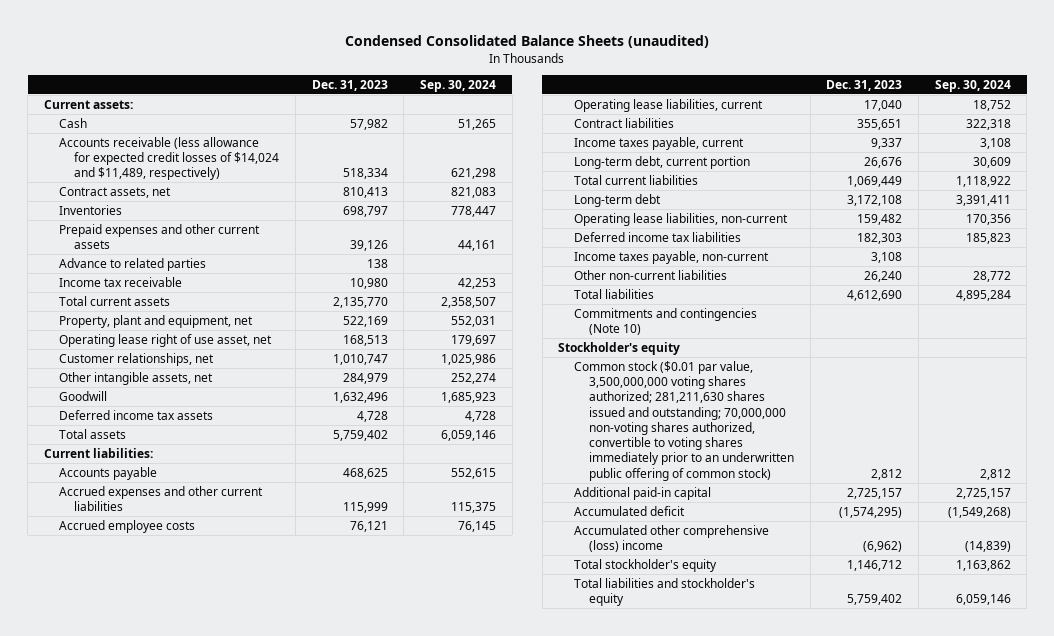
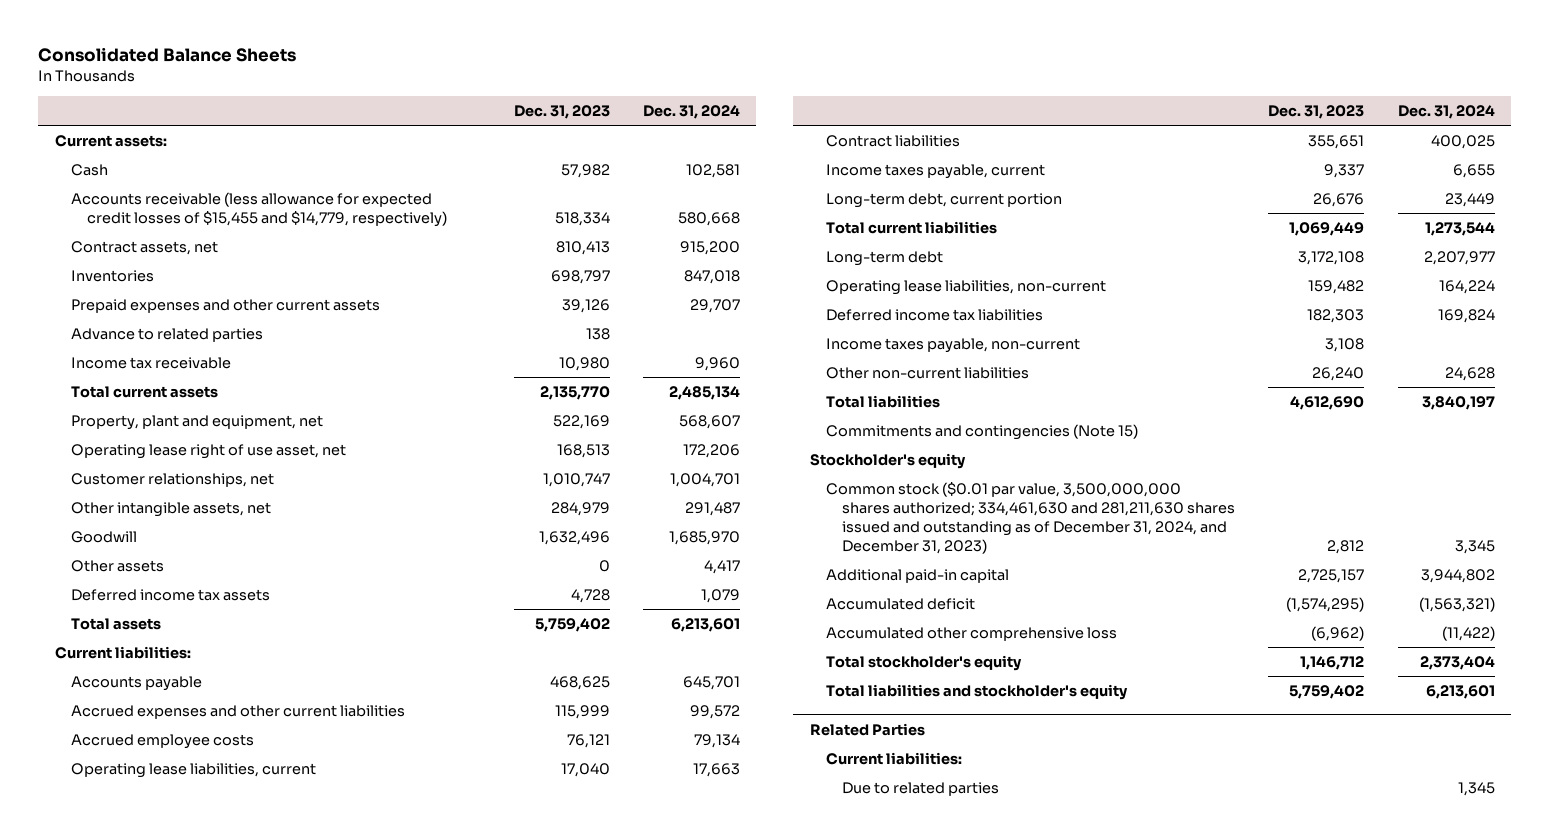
- Condensed Consolidated Balance Sheets (unaudited)
+ Consolidated Balance Sheets
- | Dec. 31, 2023 | Sep. 30, 2024
+ | Dec. 31, 2023 | Dec. 31, 2024
- Accounts receivable (less allowance for expected credit losses of $14,024 and $11,489, respectively) | 518,334 | 621,298
+ Accounts receivable (less allowance for expected credit losses of $15,455 and $14,779, respectively) | 518,334 | 580,668
+ Other assets | 0 | 4,417
- Commitments and contingencies (Note 10)
+ Commitments and contingencies (Note 15)
- Common stock ($0.01 par value, 3,500,000,000 voting shares authorized; 281,211,630 shares issued and outstanding; 70,000,000 non-voting shares authorized, convertible to voting shares immediately prior to an underwritten public offering of common stock) | 2,812 | 2,812
+ Common stock ($0.01 par value, 3,500,000,000 shares authorized; 334,461,630 and 281,211,630 shares issued and outstanding as of December 31, 2024, and December 31, 2023) | 2,812 | 3,345
- Accumulated other comprehensive (loss) income | (6,962) | (14,839)
+ Accumulated other comprehensive loss | (6,962) | (11,422)
+ Related Parties
+ Current liabilities:
+ Due to related parties | | 1,345

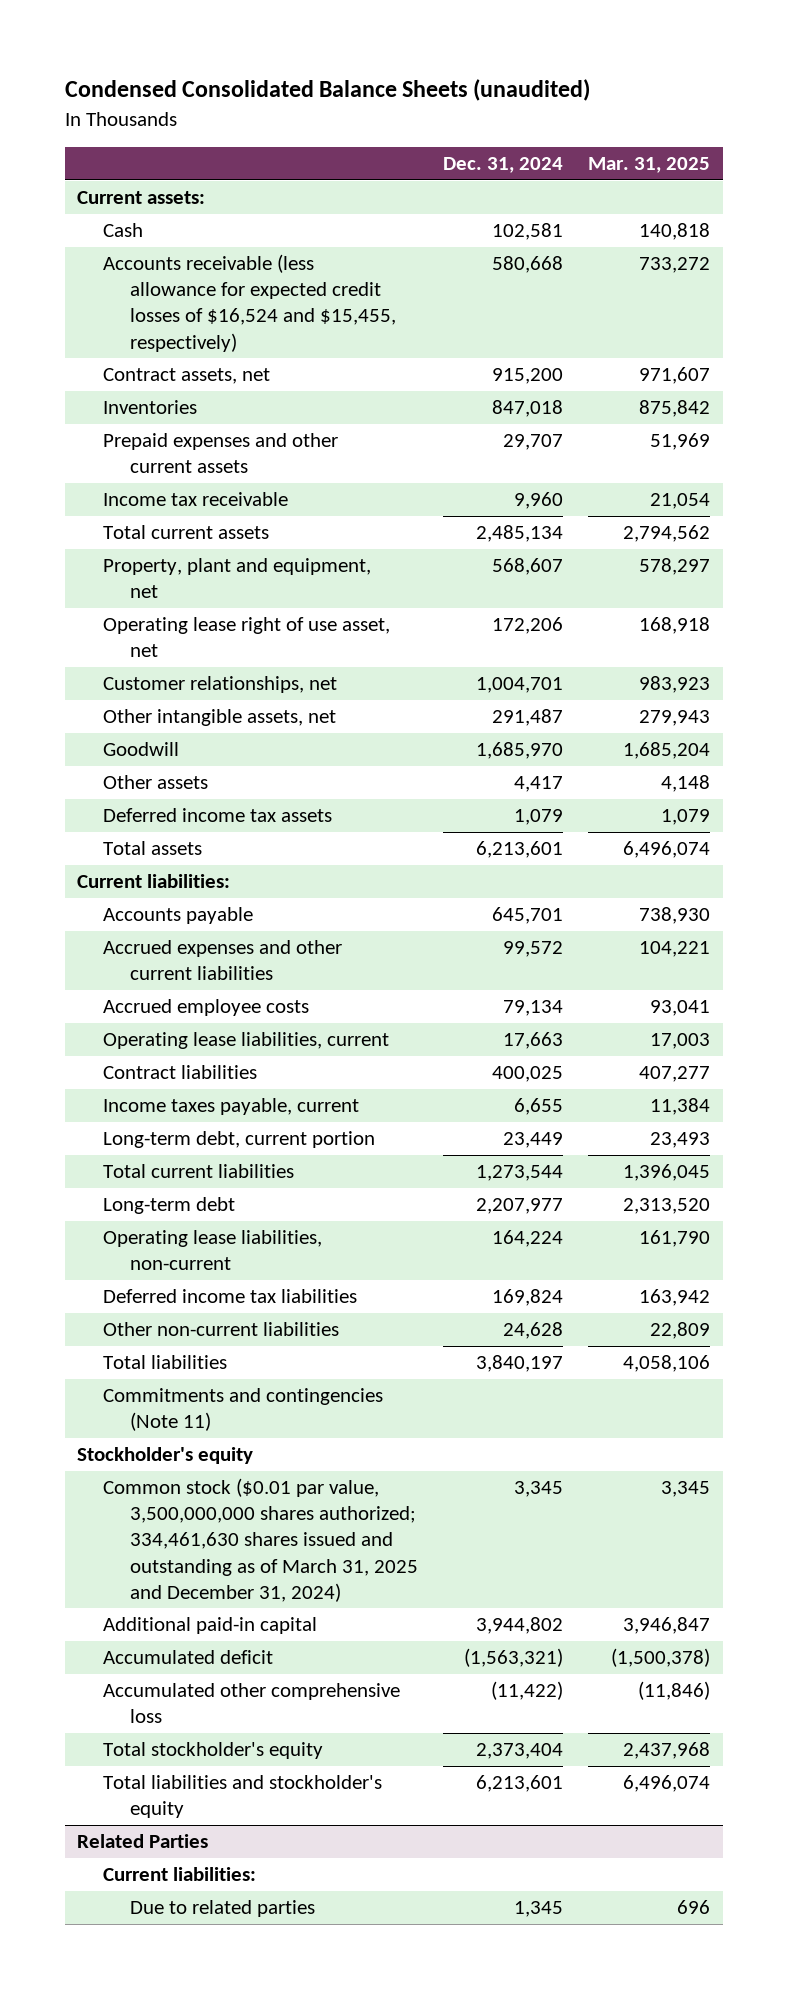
- Consolidated Balance Sheets
+ Condensed Consolidated Balance Sheets (unaudited)
- | Dec. 31, 2023 | Dec. 31, 2024
+ | Dec. 31, 2024 | Mar. 31, 2025
- Accounts receivable (less allowance for expected credit losses of $15,455 and $14,779, respectively) | 518,334 | 580,668
+ Accounts receivable (less allowance for expected credit losses of $16,524 and $15,455, respectively) | 580,668 | 733,272
- Advance to related parties | 138 |
- Income taxes payable, non-current | 3,108 |
- Commitments and contingencies (Note 15)
+ Commitments and contingencies (Note 11)
- Common stock ($0.01 par value, 3,500,000,000 shares authorized; 334,461,630 and 281,211,630 shares issued and outstanding as of December 31, 2024, and December 31, 2023) | 2,812 | 3,345
+ Common stock ($0.01 par value, 3,500,000,000 shares authorized; 334,461,630 shares issued and outstanding as of March 31, 2025 and December 31, 2024) | 3,345 | 3,345

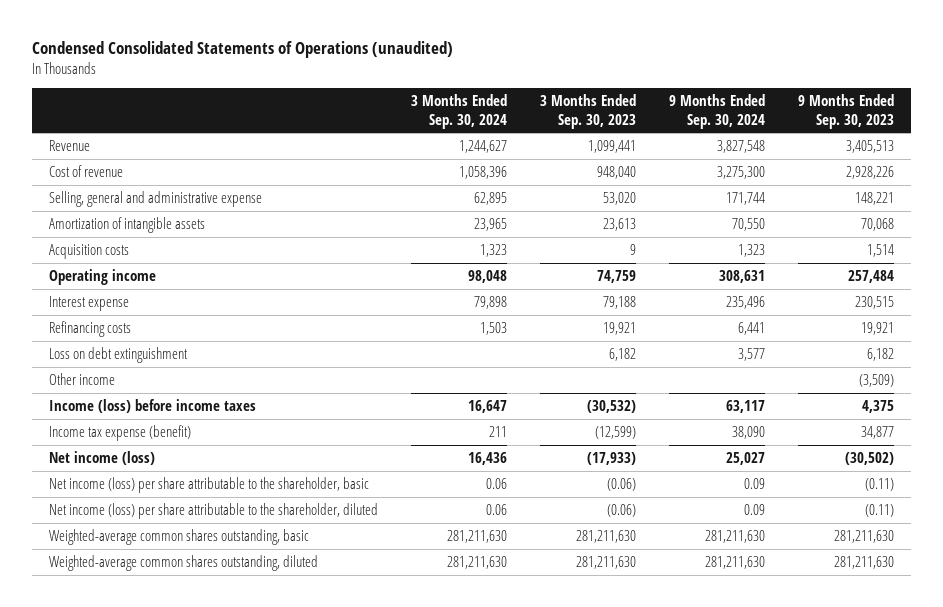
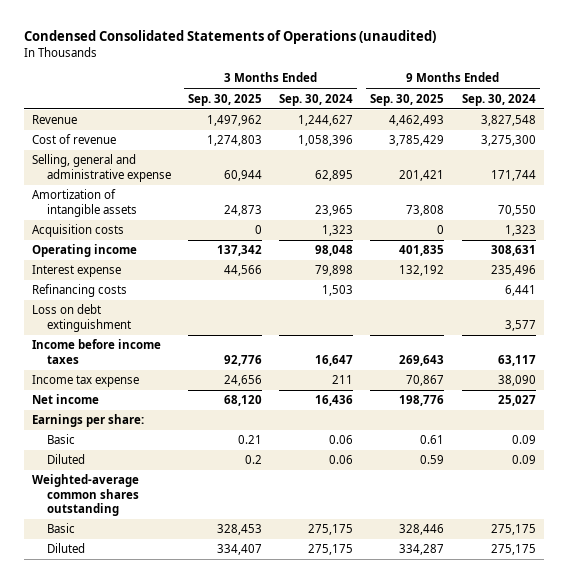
- | 3 Months Ended Sep. 30, 2024 | 3 Months Ended Sep. 30, 2023 | 9 Months Ended Sep. 30, 2024 | 9 Months Ended Sep. 30, 2023
+ | 3 Months Ended Sep. 30, 2025 | 3 Months Ended Sep. 30, 2024 | 9 Months Ended Sep. 30, 2025 | 9 Months Ended Sep. 30, 2024
- Other income | | | | (3,509)
- Income (loss) before income taxes | 16,647 | (30,532) | 63,117 | 4,375
- Income tax expense (benefit) | 211 | (12,599) | 38,090 | 34,877
- Net income (loss) | 16,436 | (17,933) | 25,027 | (30,502)
- Net income (loss) per share attributable to the shareholder, basic | 0.06 | (0.06) | 0.09 | (0.11)
- Net income (loss) per share attributable to the shareholder, diluted | 0.06 | (0.06) | 0.09 | (0.11)
- Weighted-average common shares outstanding, basic | 281,211,630 | 281,211,630 | 281,211,630 | 281,211,630
- Weighted-average common shares outstanding, diluted | 281,211,630 | 281,211,630 | 281,211,630 | 281,211,630
+ Income before income taxes | 92,776 | 16,647 | 269,643 | 63,117
+ Income tax expense | 24,656 | 211 | 70,867 | 38,090
+ Net income | 68,120 | 16,436 | 198,776 | 25,027
+ Earnings per share:
+ Basic | 0.21 | 0.06 | 0.61 | 0.09
+ Diluted | 0.2 | 0.06 | 0.59 | 0.09
+ Weighted-average common shares outstanding
+ Basic | 328,453 | 275,175 | 328,446 | 275,175
+ Diluted | 334,407 | 275,175 | 334,287 | 275,175

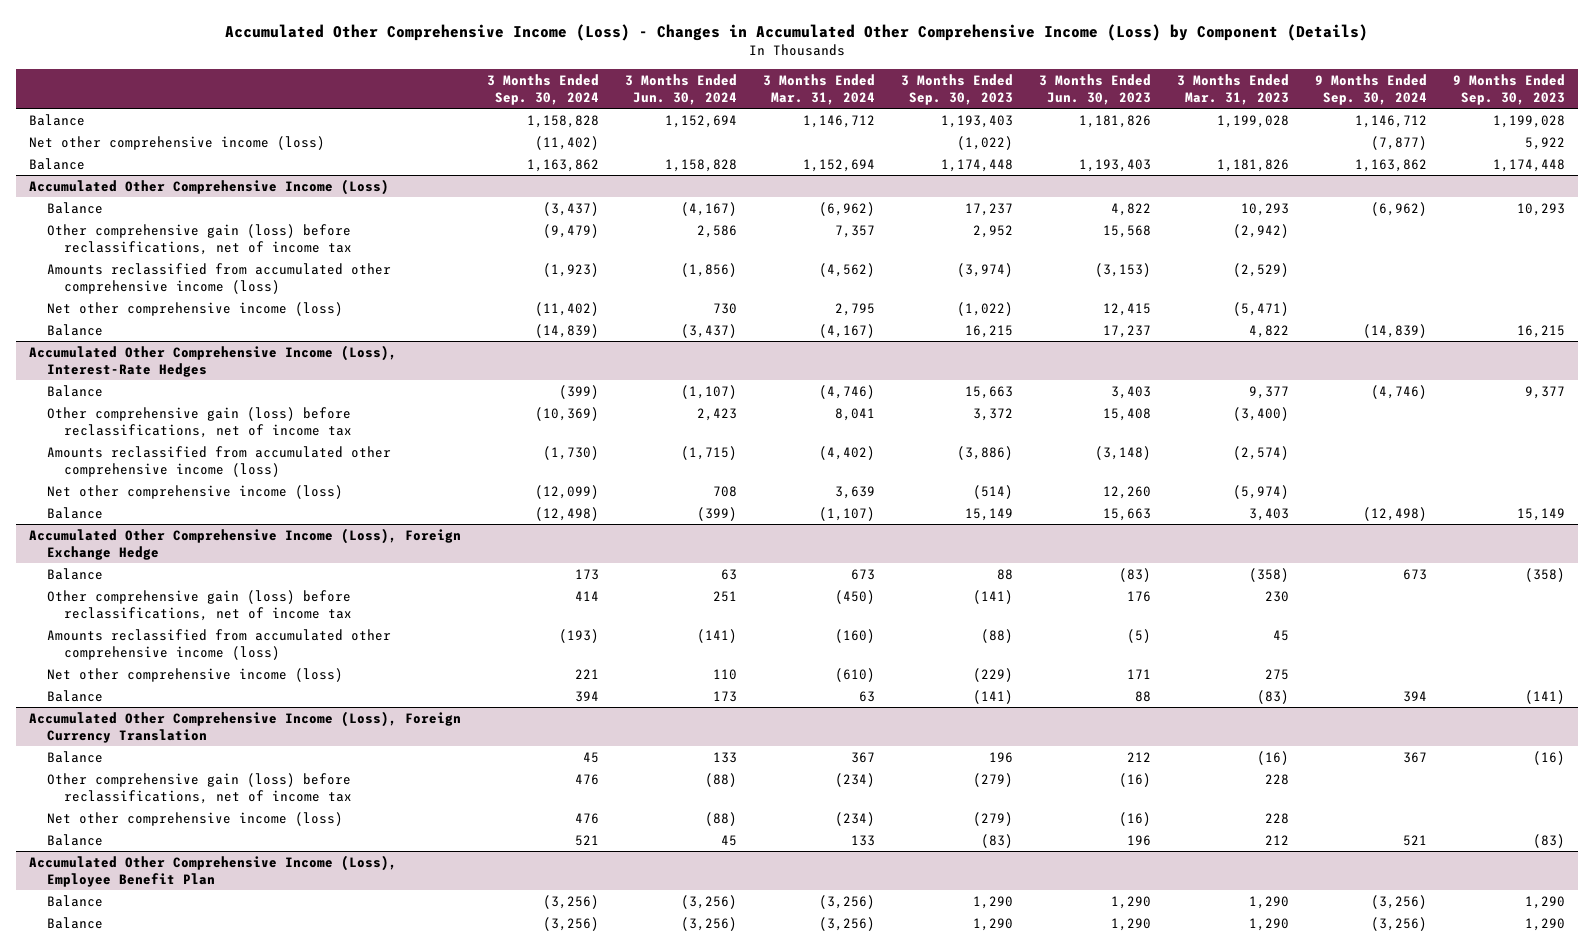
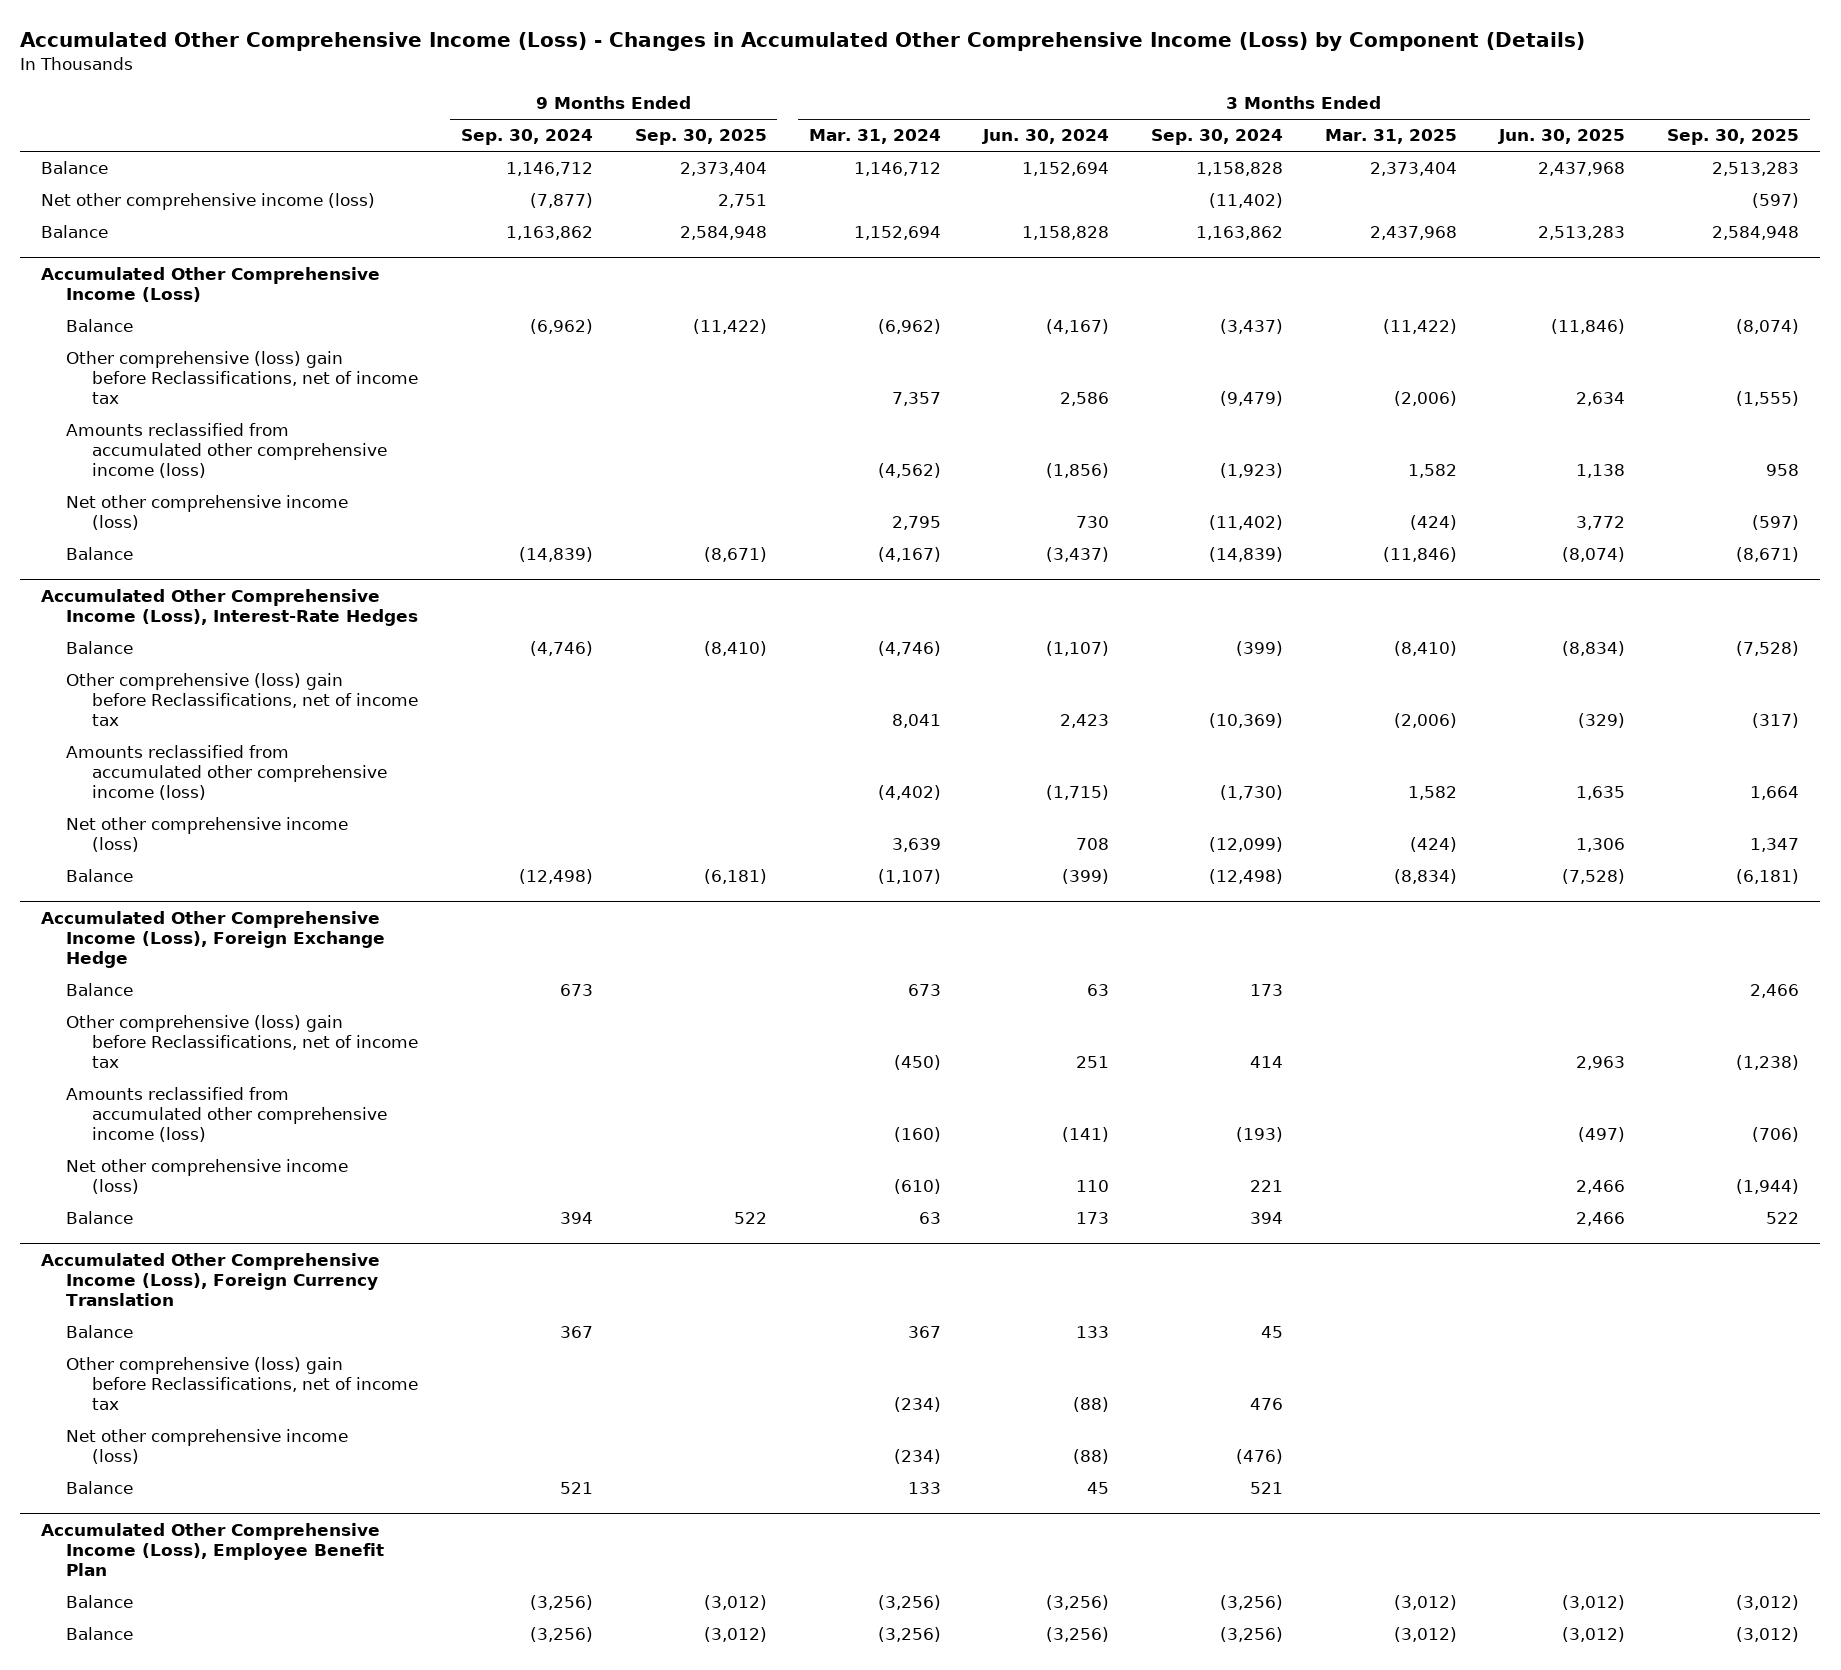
- | 3 Months Ended Sep. 30, 2024 | 3 Months Ended Jun. 30, 2024 | 3 Months Ended Mar. 31, 2024 | 3 Months Ended Sep. 30, 2023 | 3 Months Ended Jun. 30, 2023 | 3 Months Ended Mar. 31, 2023 | 9 Months Ended Sep. 30, 2024 | 9 Months Ended Sep. 30, 2023
+ | 9 Months Ended Sep. 30, 2024 | 9 Months Ended Sep. 30, 2025 | 3 Months Ended Mar. 31, 2024 | 3 Months Ended Jun. 30, 2024 | 3 Months Ended Sep. 30, 2024 | 3 Months Ended Mar. 31, 2025 | 3 Months Ended Jun. 30, 2025 | 3 Months Ended Sep. 30, 2025
@ Accumulated Other Comprehensive Income (Loss)
- Other comprehensive gain (loss) before reclassifications, net of income tax | (9,479) | 2,586 | 7,357 | 2,952 | 15,568 | (2,942) | |
+ Other comprehensive (loss) gain before Reclassifications, net of income tax | | | 7,357 | 2,586 | (9,479) | (2,006) | 2,634 | (1,555)
@ Accumulated Other Comprehensive Income (Loss), Interest-Rate Hedges
- Other comprehensive gain (loss) before reclassifications, net of income tax | (10,369) | 2,423 | 8,041 | 3,372 | 15,408 | (3,400) | |
+ Other comprehensive (loss) gain before Reclassifications, net of income tax | | | 8,041 | 2,423 | (10,369) | (2,006) | (329) | (317)
@ Accumulated Other Comprehensive Income (Loss), Foreign Exchange Hedge
- Other comprehensive gain (loss) before reclassifications, net of income tax | 414 | 251 | (450) | (141) | 176 | 230 | |
+ Other comprehensive (loss) gain before Reclassifications, net of income tax | | | (450) | 251 | 414 | | 2,963 | (1,238)
@ Accumulated Other Comprehensive Income (Loss), Foreign Currency Translation
- Other comprehensive gain (loss) before reclassifications, net of income tax | 476 | (88) | (234) | (279) | (16) | 228 | |
- Net other comprehensive income (loss) | 476 | (88) | (234) | (279) | (16) | 228 | |
+ Other comprehensive (loss) gain before Reclassifications, net of income tax | | | (234) | (88) | 476 | | |
+ Net other comprehensive income (loss) | | | (234) | (88) | (476) | | |

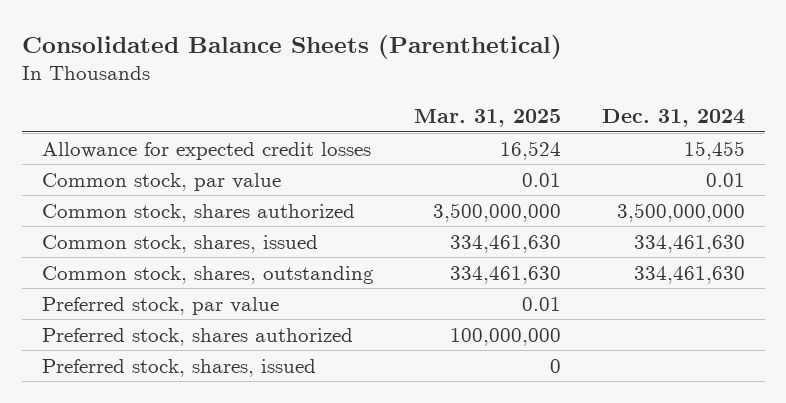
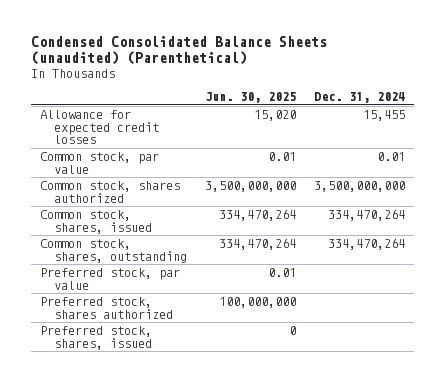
- Consolidated Balance Sheets (Parenthetical)
+ Condensed Consolidated Balance Sheets (unaudited) (Parenthetical)
- | Mar. 31, 2025 | Dec. 31, 2024
+ | Jun. 30, 2025 | Dec. 31, 2024
- Common stock, shares, issued | 334,461,630 | 334,461,630
- Common stock, shares, outstanding | 334,461,630 | 334,461,630
+ Common stock, shares, issued | 334,470,264 | 334,470,264
+ Common stock, shares, outstanding | 334,470,264 | 334,470,264

